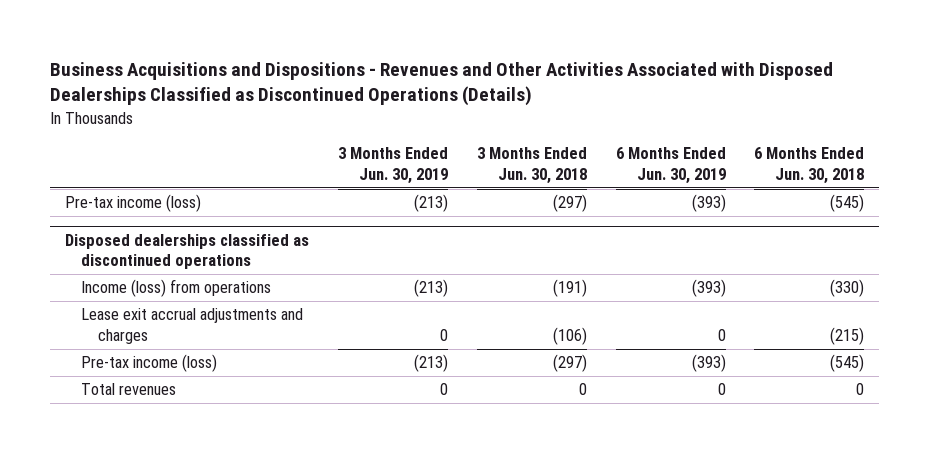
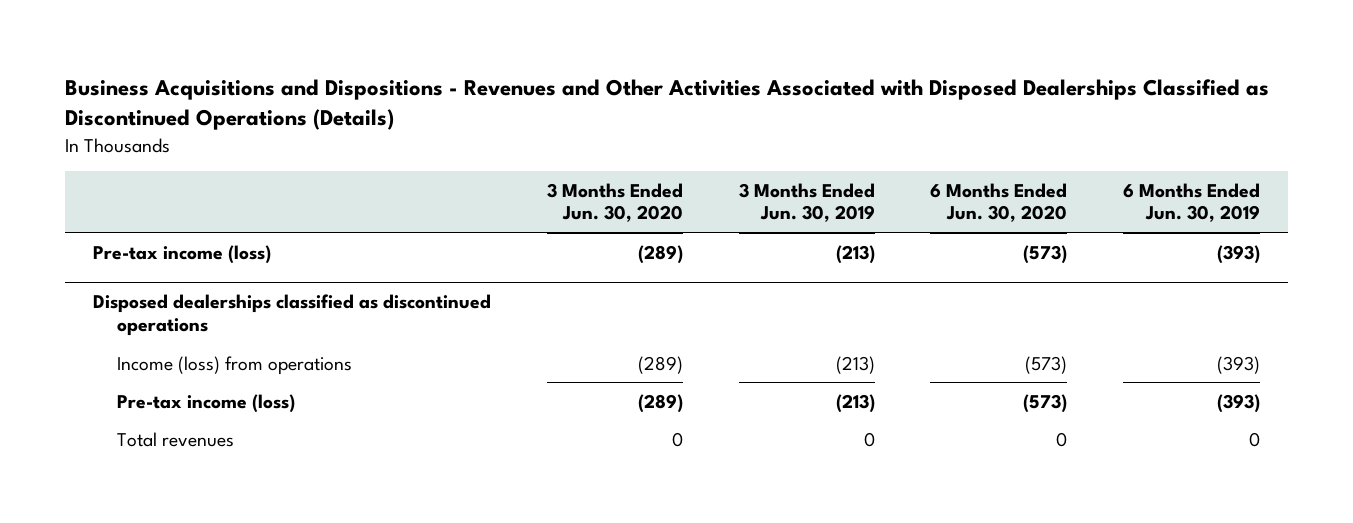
- | 3 Months Ended Jun. 30, 2019 | 3 Months Ended Jun. 30, 2018 | 6 Months Ended Jun. 30, 2019 | 6 Months Ended Jun. 30, 2018
+ | 3 Months Ended Jun. 30, 2020 | 3 Months Ended Jun. 30, 2019 | 6 Months Ended Jun. 30, 2020 | 6 Months Ended Jun. 30, 2019
@ Disposed dealerships classified as discontinued operations
- Lease exit accrual adjustments and charges | 0 | (106) | 0 | (215)

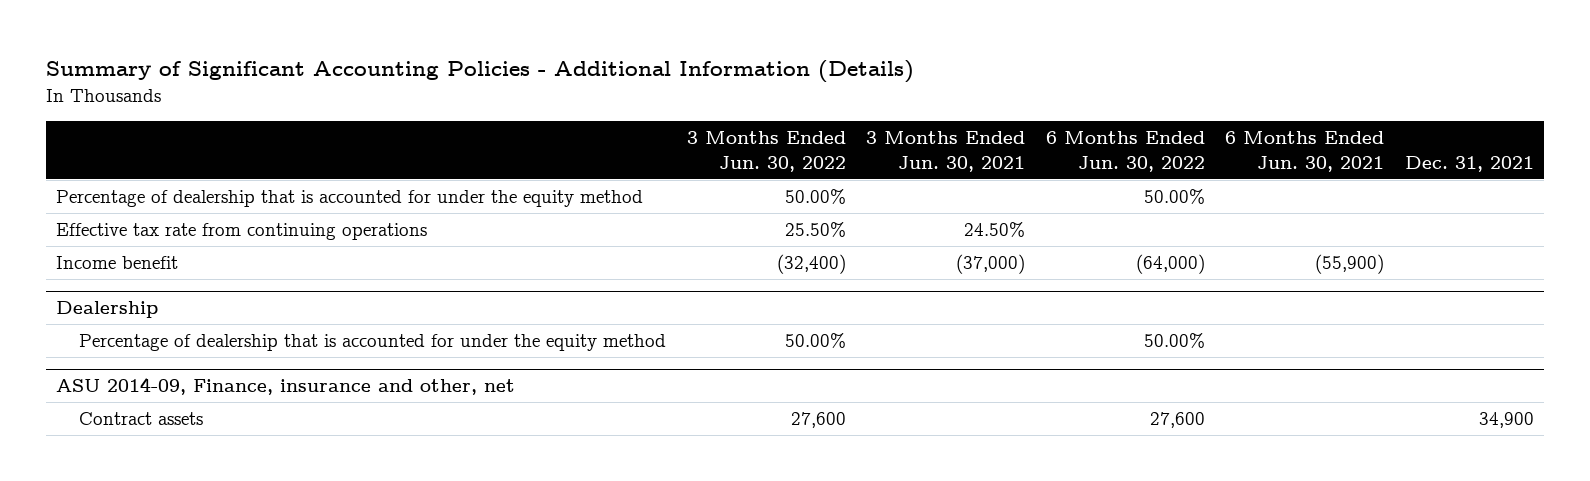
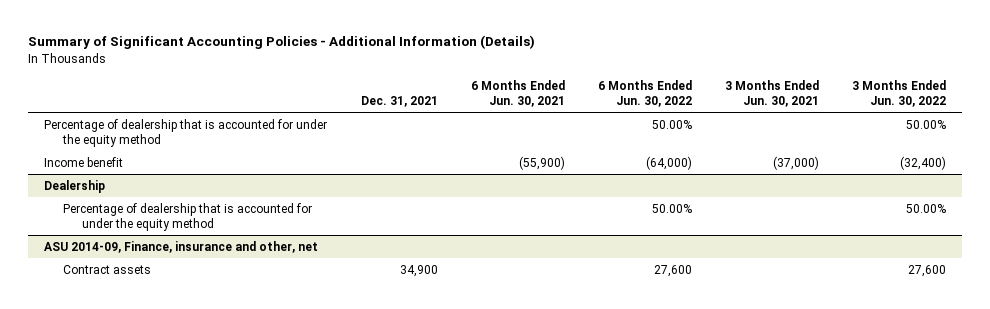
- | 3 Months Ended Jun. 30, 2022 | 3 Months Ended Jun. 30, 2021 | 6 Months Ended Jun. 30, 2022 | 6 Months Ended Jun. 30, 2021 | Dec. 31, 2021
+ | Dec. 31, 2021 | 6 Months Ended Jun. 30, 2021 | 6 Months Ended Jun. 30, 2022 | 3 Months Ended Jun. 30, 2021 | 3 Months Ended Jun. 30, 2022
- Effective tax rate from continuing operations | 25.50% | 24.50% | | |

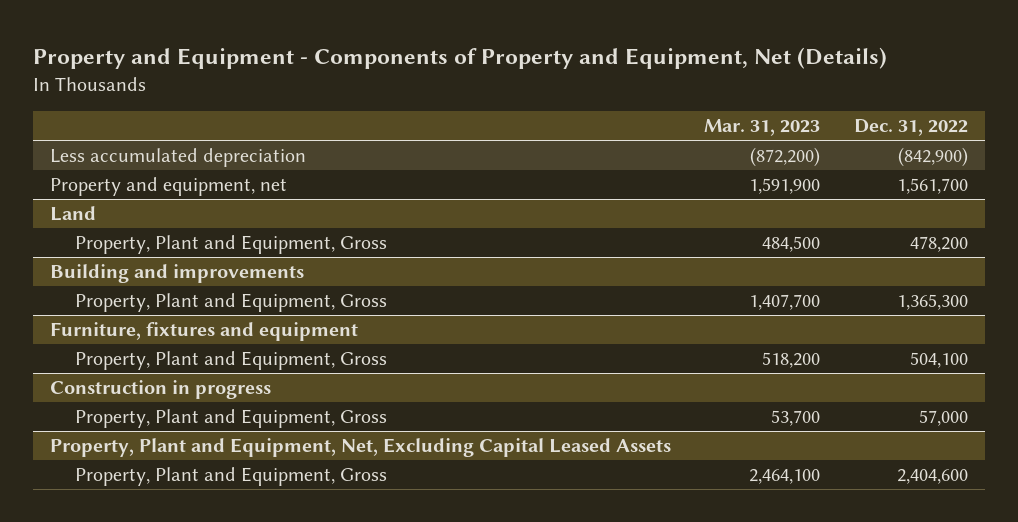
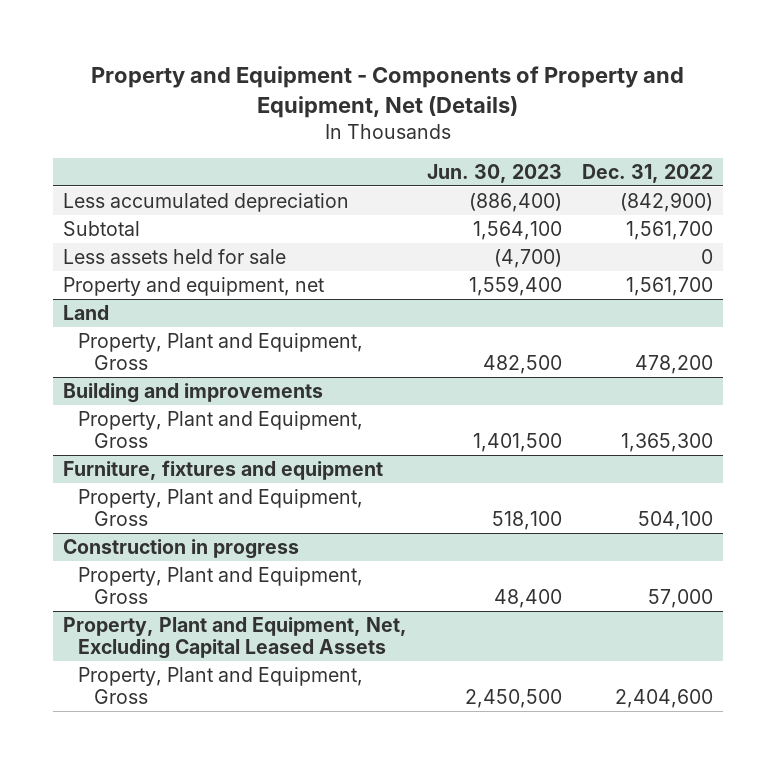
- | Mar. 31, 2023 | Dec. 31, 2022
+ | Jun. 30, 2023 | Dec. 31, 2022
+ Subtotal | 1,564,100 | 1,561,700
+ Less assets held for sale | (4,700) | 0

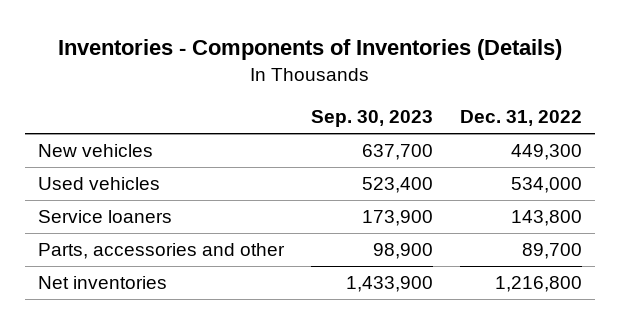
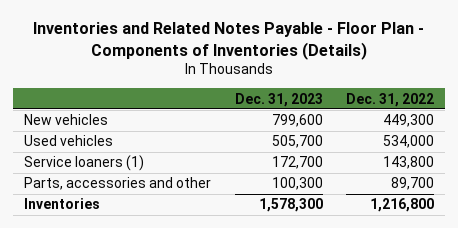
- Inventories - Components of Inventories (Details)
+ Inventories and Related Notes Payable - Floor Plan - Components of Inventories (Details)
- | Sep. 30, 2023 | Dec. 31, 2022
+ | Dec. 31, 2023 | Dec. 31, 2022
- Service loaners | 173,900 | 143,800
+ Service loaners (1) | 172,700 | 143,800
- Net inventories | 1,433,900 | 1,216,800
+ Inventories | 1,578,300 | 1,216,800

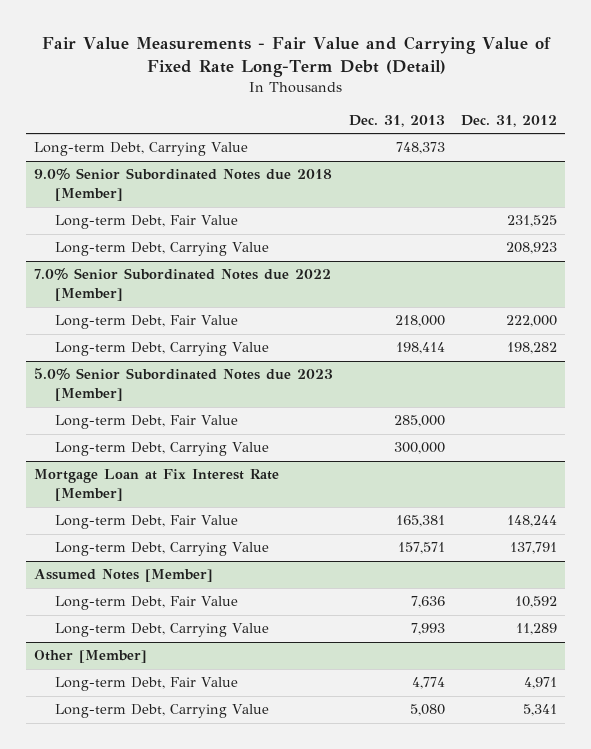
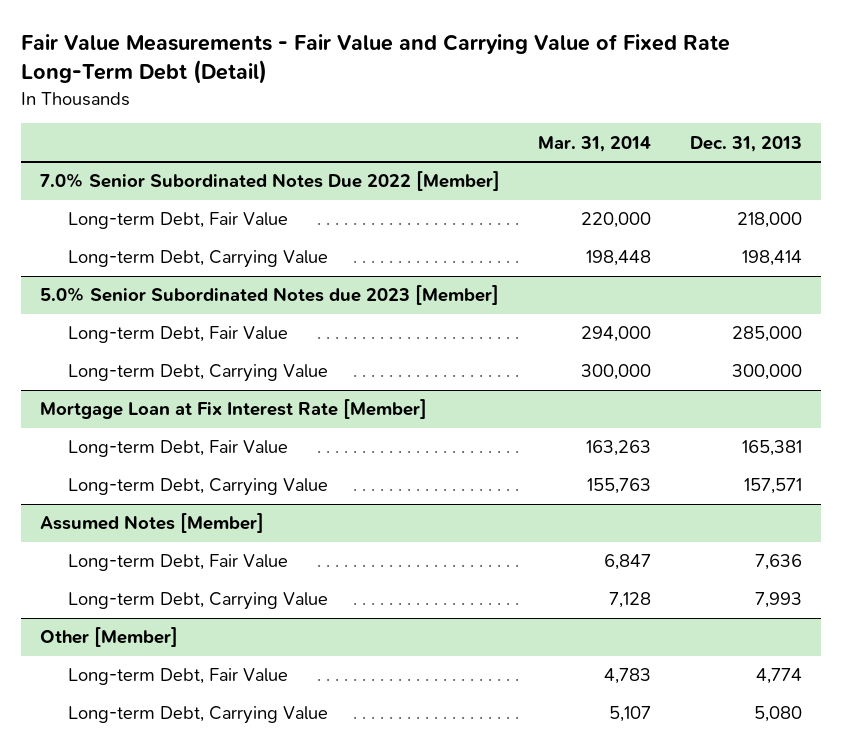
- | Dec. 31, 2013 | Dec. 31, 2012
+ | Mar. 31, 2014 | Dec. 31, 2013
- Long-term Debt, Carrying Value | 748,373 |
- 9.0% Senior Subordinated Notes due 2018 [Member]
- Long-term Debt, Fair Value | | 231,525
- Long-term Debt, Carrying Value | | 208,923
- 7.0% Senior Subordinated Notes due 2022 [Member]
+ 7.0% Senior Subordinated Notes Due 2022 [Member]

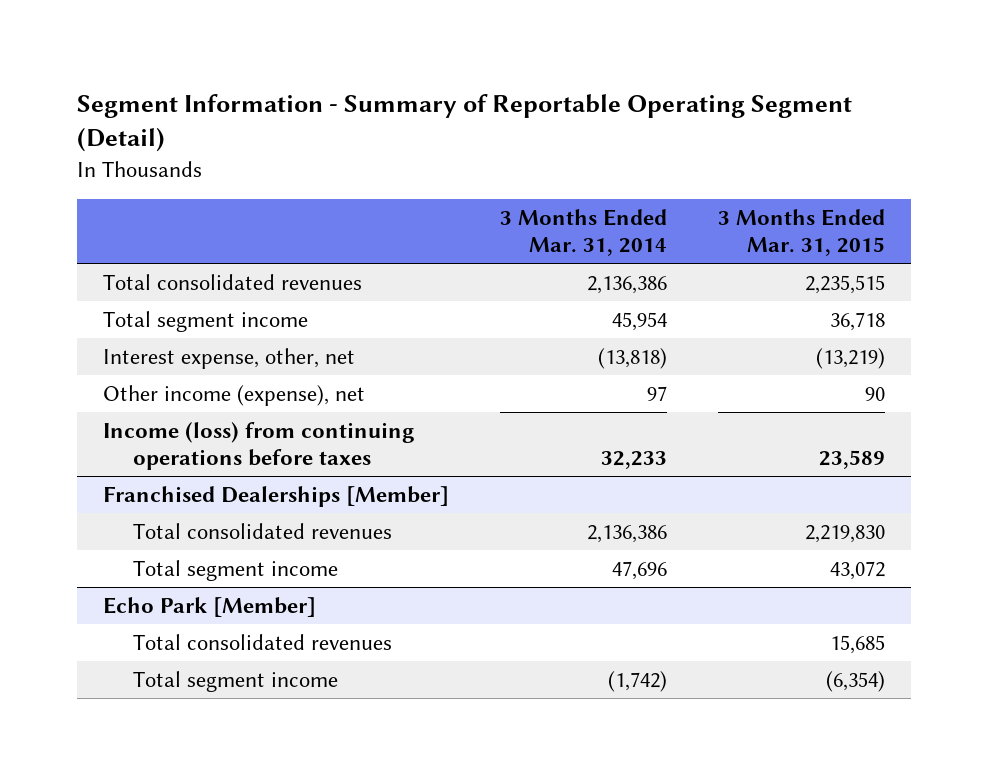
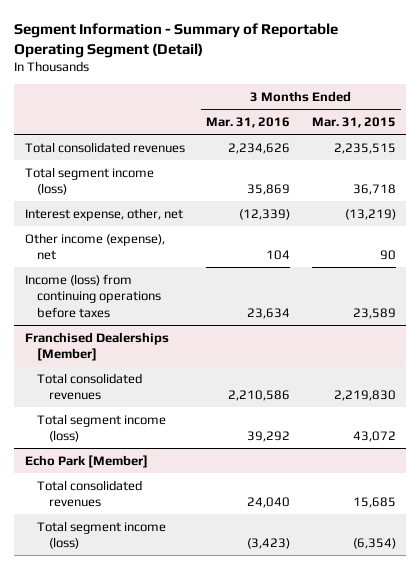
- | 3 Months Ended Mar. 31, 2014 | 3 Months Ended Mar. 31, 2015
+ | 3 Months Ended Mar. 31, 2016 | 3 Months Ended Mar. 31, 2015
- Total segment income | 45,954 | 36,718
+ Total segment income (loss) | 35,869 | 36,718
@ Franchised Dealerships [Member]
- Total segment income | 47,696 | 43,072
+ Total segment income (loss) | 39,292 | 43,072
@ Echo Park [Member]
- Total segment income | (1,742) | (6,354)
+ Total segment income (loss) | (3,423) | (6,354)

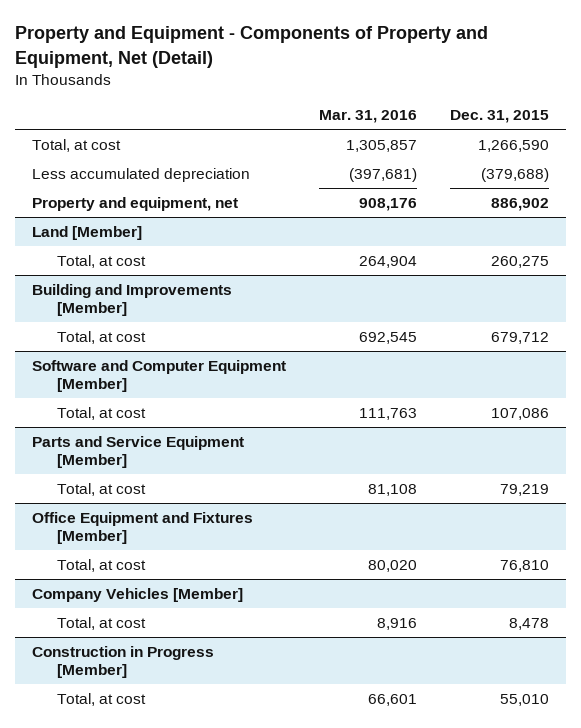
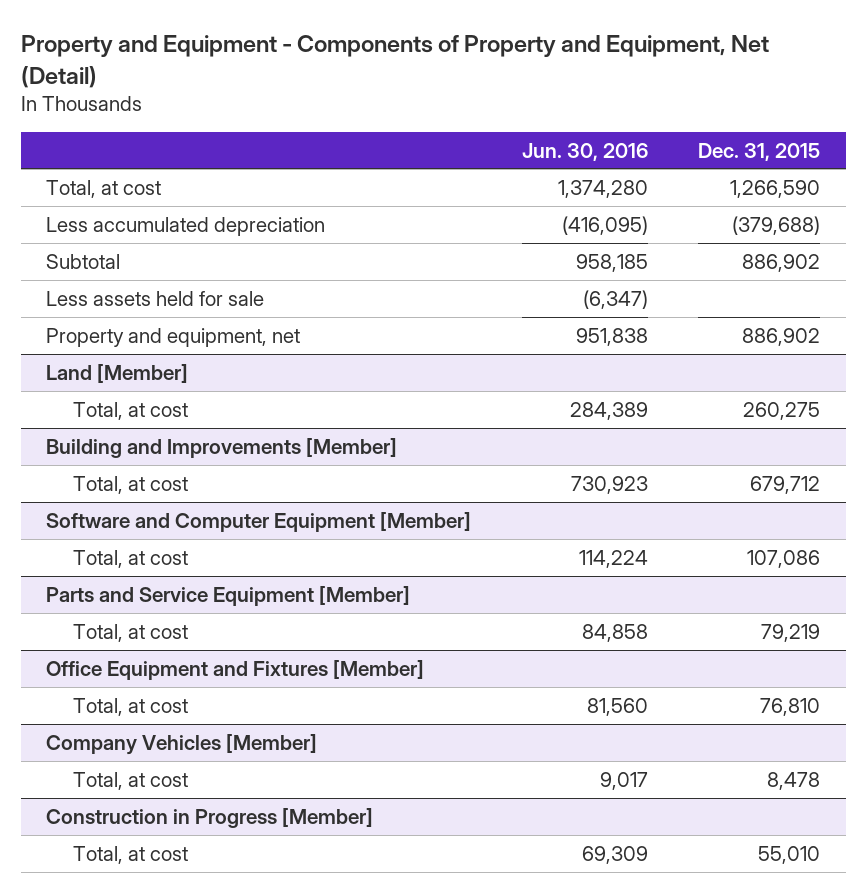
- | Mar. 31, 2016 | Dec. 31, 2015
+ | Jun. 30, 2016 | Dec. 31, 2015
+ Subtotal | 958,185 | 886,902
+ Less assets held for sale | (6,347) |

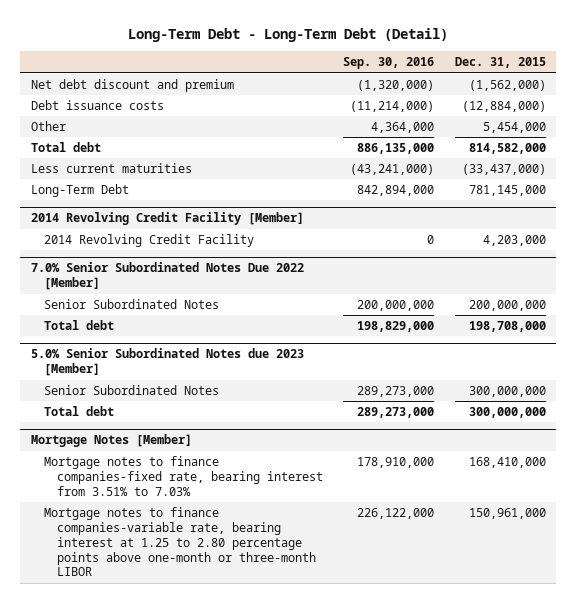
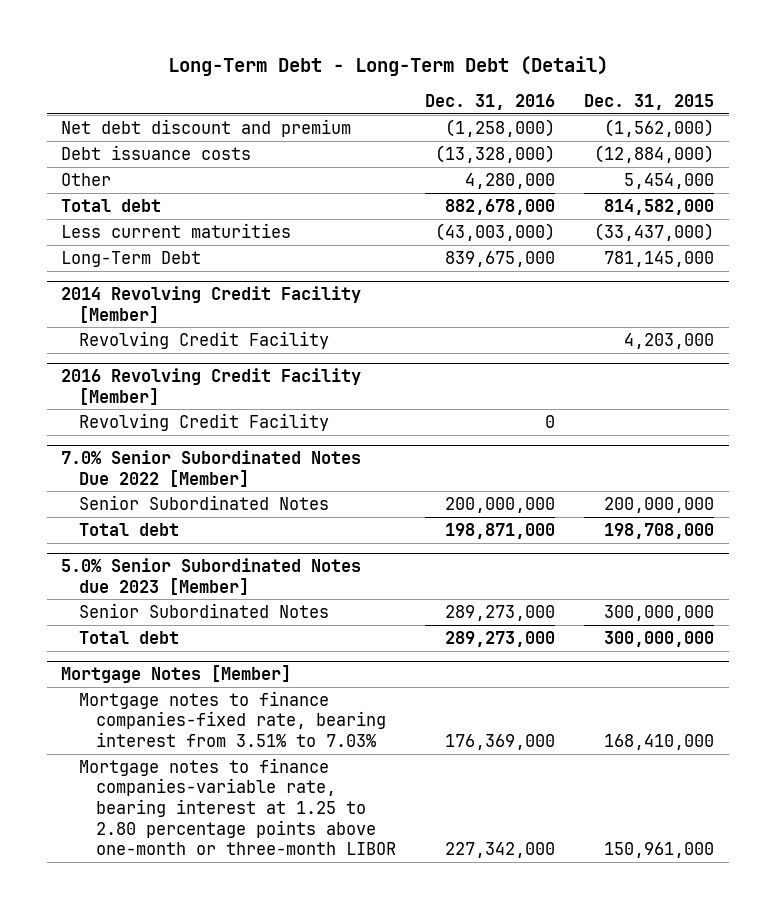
- | Sep. 30, 2016 | Dec. 31, 2015
+ | Dec. 31, 2016 | Dec. 31, 2015
@ 2014 Revolving Credit Facility [Member]
- 2014 Revolving Credit Facility | 0 | 4,203,000
+ Revolving Credit Facility | | 4,203,000
+ 2016 Revolving Credit Facility [Member]
+ Revolving Credit Facility | 0 |

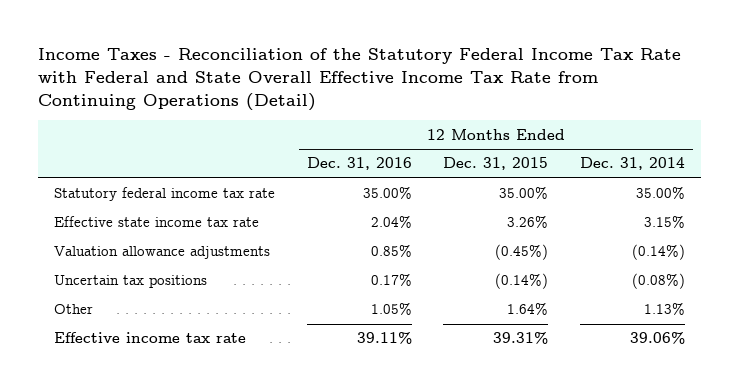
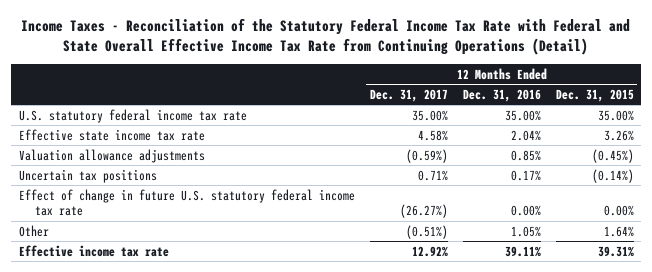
- | 12 Months Ended Dec. 31, 2016 | 12 Months Ended Dec. 31, 2015 | 12 Months Ended Dec. 31, 2014
+ | 12 Months Ended Dec. 31, 2017 | 12 Months Ended Dec. 31, 2016 | 12 Months Ended Dec. 31, 2015
- Statutory federal income tax rate | 35.00% | 35.00% | 35.00%
+ U.S. statutory federal income tax rate | 35.00% | 35.00% | 35.00%
+ Effect of change in future U.S. statutory federal income tax rate | (26.27%) | 0.00% | 0.00%

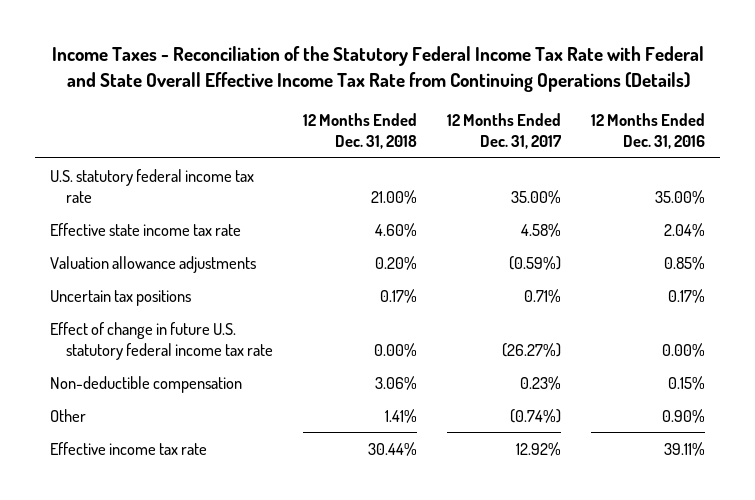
- Income Taxes - Reconciliation of the Statutory Federal Income Tax Rate with Federal and State Overall Effective Income Tax Rate from Continuing Operations (Detail)
+ Income Taxes - Reconciliation of the Statutory Federal Income Tax Rate with Federal and State Overall Effective Income Tax Rate from Continuing Operations (Details)
- | 12 Months Ended Dec. 31, 2017 | 12 Months Ended Dec. 31, 2016 | 12 Months Ended Dec. 31, 2015
+ | 12 Months Ended Dec. 31, 2018 | 12 Months Ended Dec. 31, 2017 | 12 Months Ended Dec. 31, 2016
- Other | (0.51%) | 1.05% | 1.64%
+ Non-deductible compensation | 3.06% | 0.23% | 0.15%
+ Other | 1.41% | (0.74%) | 0.90%

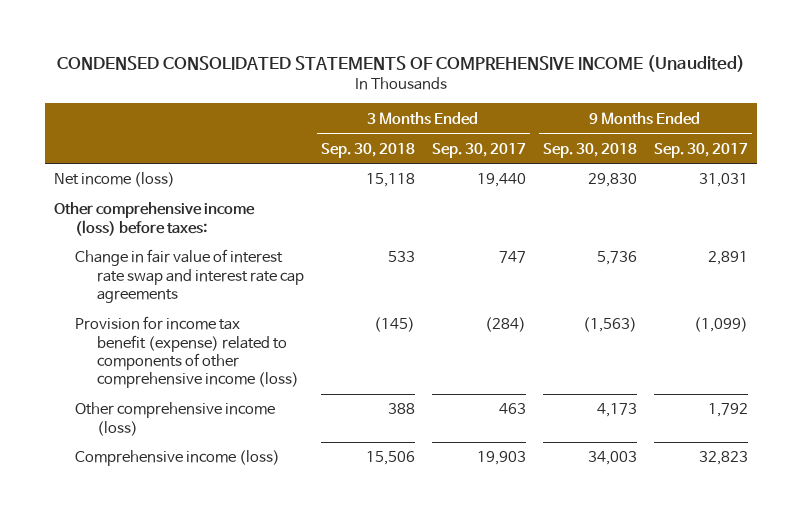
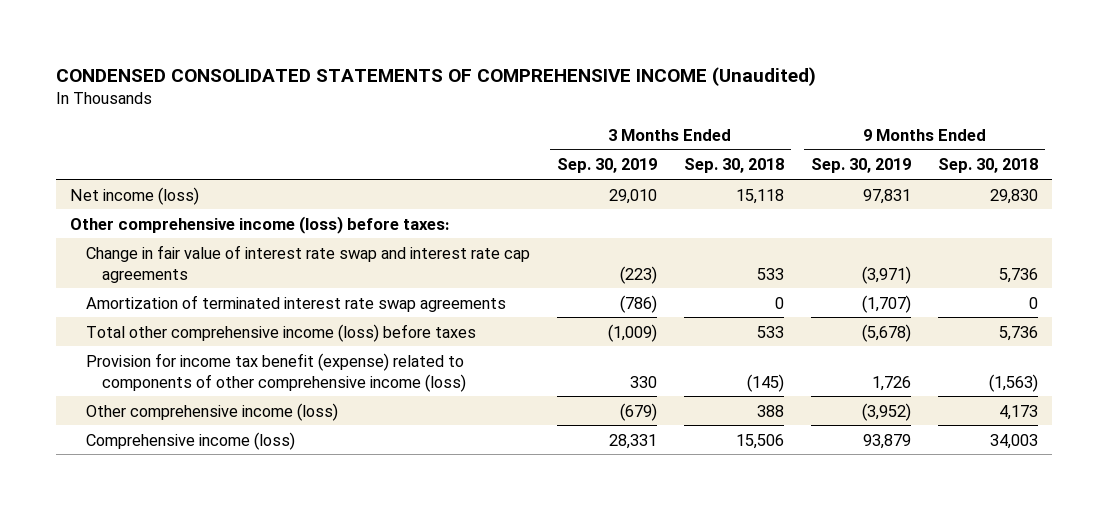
- | 3 Months Ended Sep. 30, 2018 | 3 Months Ended Sep. 30, 2017 | 9 Months Ended Sep. 30, 2018 | 9 Months Ended Sep. 30, 2017
+ | 3 Months Ended Sep. 30, 2019 | 3 Months Ended Sep. 30, 2018 | 9 Months Ended Sep. 30, 2019 | 9 Months Ended Sep. 30, 2018
+ Amortization of terminated interest rate swap agreements | (786) | 0 | (1,707) | 0
+ Total other comprehensive income (loss) before taxes | (1,009) | 533 | (5,678) | 5,736

